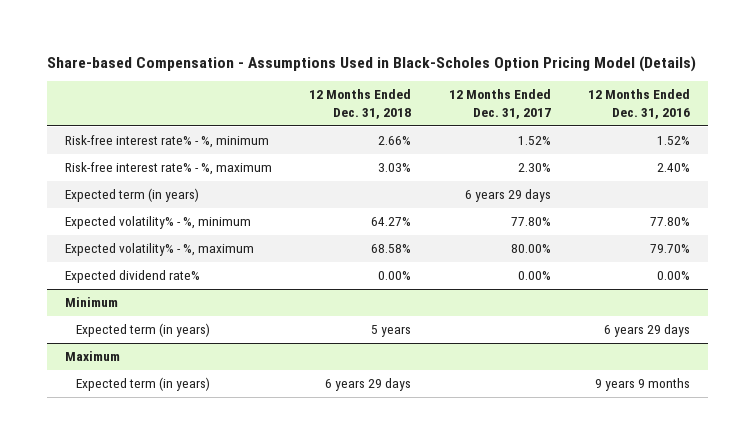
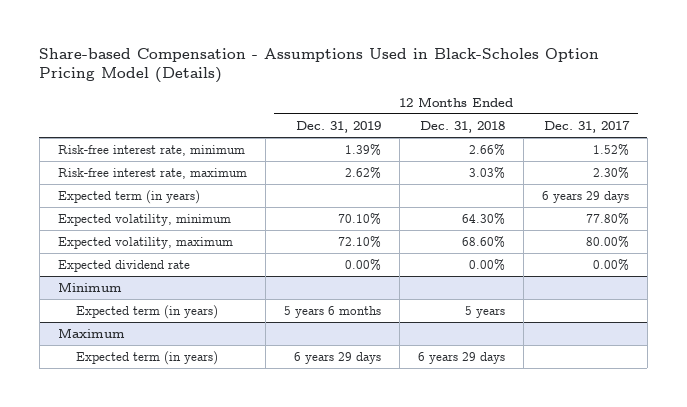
- | 12 Months Ended Dec. 31, 2018 | 12 Months Ended Dec. 31, 2017 | 12 Months Ended Dec. 31, 2016
+ | 12 Months Ended Dec. 31, 2019 | 12 Months Ended Dec. 31, 2018 | 12 Months Ended Dec. 31, 2017
- Risk-free interest rate% - %, minimum | 2.66% | 1.52% | 1.52%
- Risk-free interest rate% - %, maximum | 3.03% | 2.30% | 2.40%
+ Risk-free interest rate, minimum | 1.39% | 2.66% | 1.52%
+ Risk-free interest rate, maximum | 2.62% | 3.03% | 2.30%
- Expected volatility% - %, minimum | 64.27% | 77.80% | 77.80%
- Expected volatility% - %, maximum | 68.58% | 80.00% | 79.70%
- Expected dividend rate% | 0.00% | 0.00% | 0.00%
+ Expected volatility, minimum | 70.10% | 64.30% | 77.80%
+ Expected volatility, maximum | 72.10% | 68.60% | 80.00%
+ Expected dividend rate | 0.00% | 0.00% | 0.00%

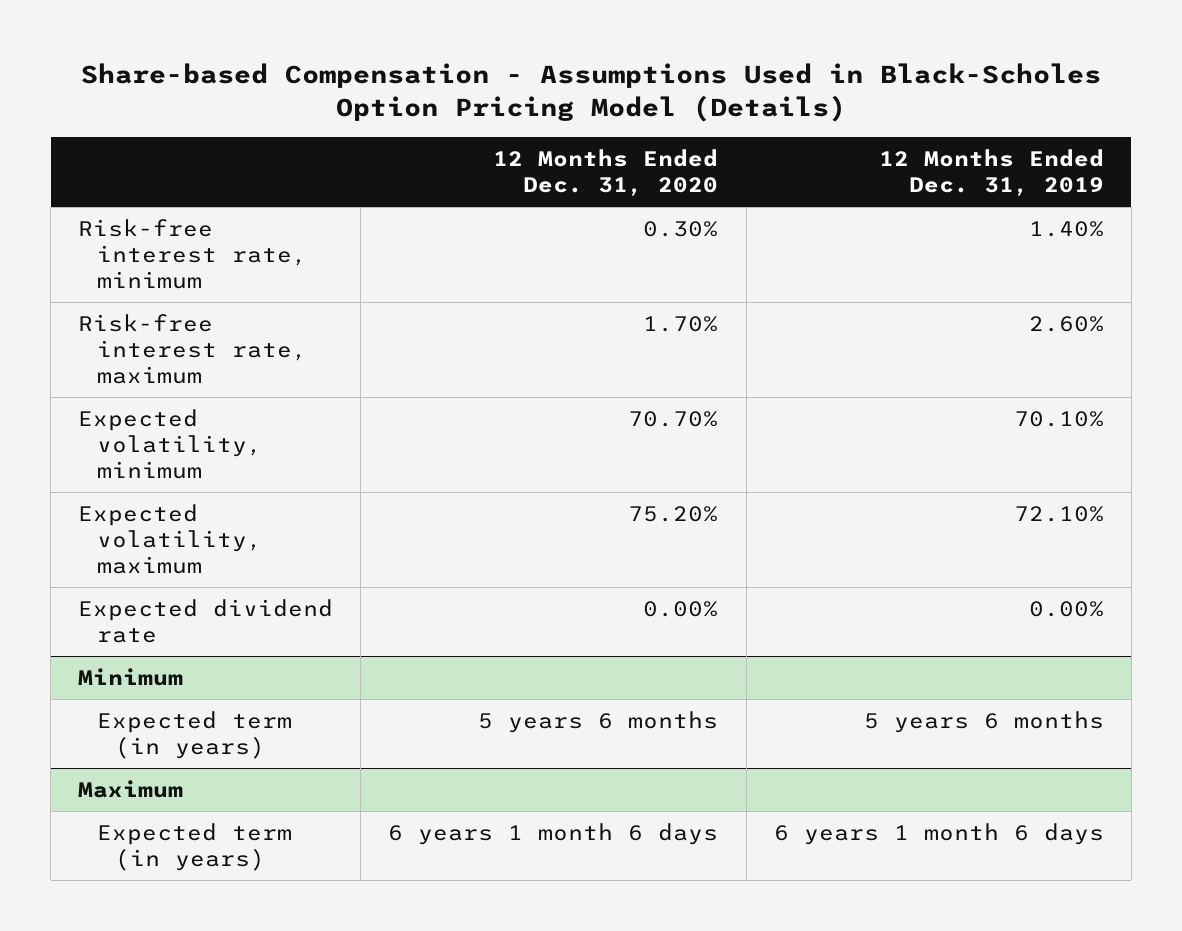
- | 12 Months Ended Dec. 31, 2019 | 12 Months Ended Dec. 31, 2018 | 12 Months Ended Dec. 31, 2017
+ | 12 Months Ended Dec. 31, 2020 | 12 Months Ended Dec. 31, 2019
- Risk-free interest rate, minimum | 1.39% | 2.66% | 1.52%
- Risk-free interest rate, maximum | 2.62% | 3.03% | 2.30%
- Expected term (in years) | | | 6 years 29 days
+ Risk-free interest rate, minimum | 0.30% | 1.40%
+ Risk-free interest rate, maximum | 1.70% | 2.60%
@ Maximum
- Expected term (in years) | 6 years 29 days | 6 years 29 days |
+ Expected term (in years) | 6 years 1 month 6 days | 6 years 1 month 6 days

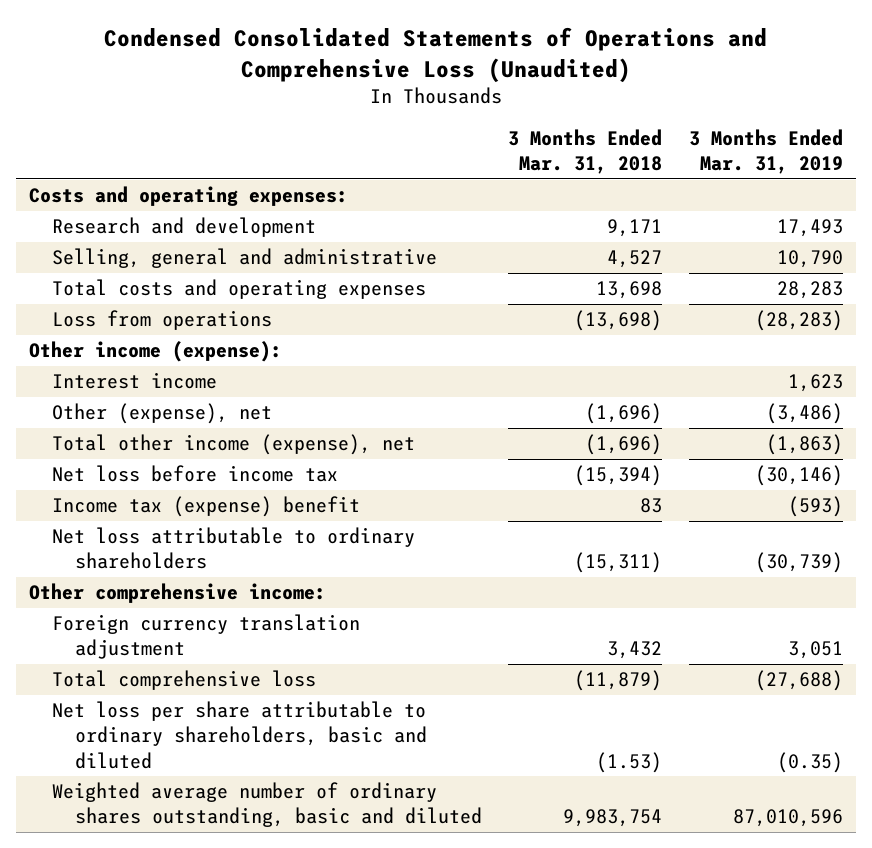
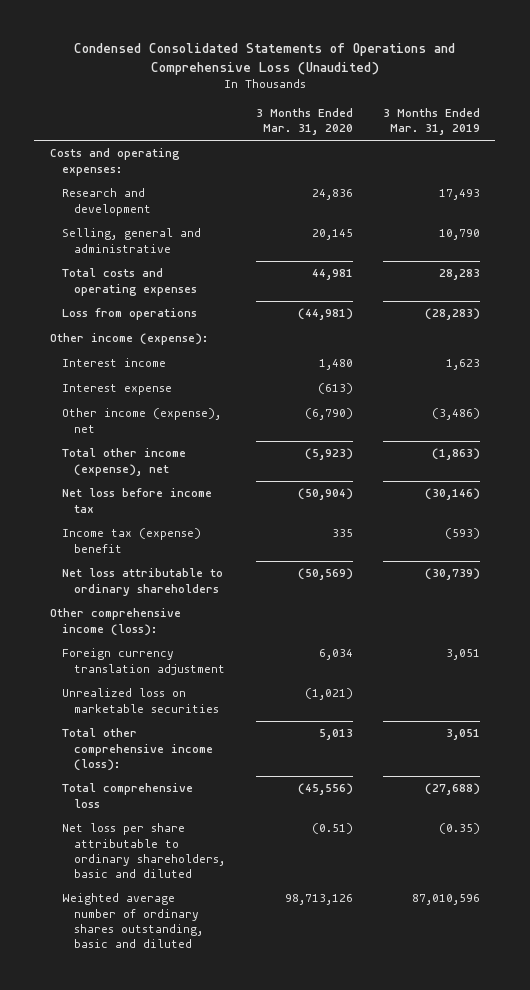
- | 3 Months Ended Mar. 31, 2018 | 3 Months Ended Mar. 31, 2019
+ | 3 Months Ended Mar. 31, 2020 | 3 Months Ended Mar. 31, 2019
- Other (expense), net | (1,696) | (3,486)
+ Interest expense | (613) |
+ Other income (expense), net | (6,790) | (3,486)
- Other comprehensive income:
+ Other comprehensive income (loss):
+ Unrealized loss on marketable securities | (1,021) |
+ Total other comprehensive income (loss): | 5,013 | 3,051

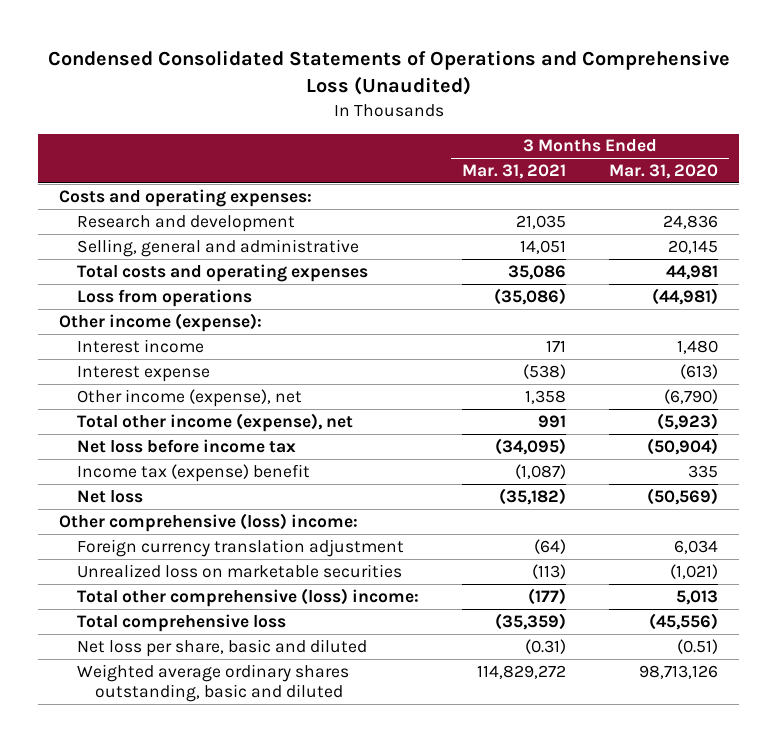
- | 3 Months Ended Mar. 31, 2020 | 3 Months Ended Mar. 31, 2019
+ | 3 Months Ended Mar. 31, 2021 | 3 Months Ended Mar. 31, 2020
- Net loss attributable to ordinary shareholders | (50,569) | (30,739)
- Other comprehensive income (loss):
+ Net loss | (35,182) | (50,569)
+ Other comprehensive (loss) income:
- Total other comprehensive income (loss): | 5,013 | 3,051
+ Total other comprehensive (loss) income: | (177) | 5,013
- Net loss per share attributable to ordinary shareholders, basic and diluted | (0.51) | (0.35)
- Weighted average number of ordinary shares outstanding, basic and diluted | 98,713,126 | 87,010,596
+ Net loss per share, basic and diluted | (0.31) | (0.51)
+ Weighted average ordinary shares outstanding, basic and diluted | 114,829,272 | 98,713,126

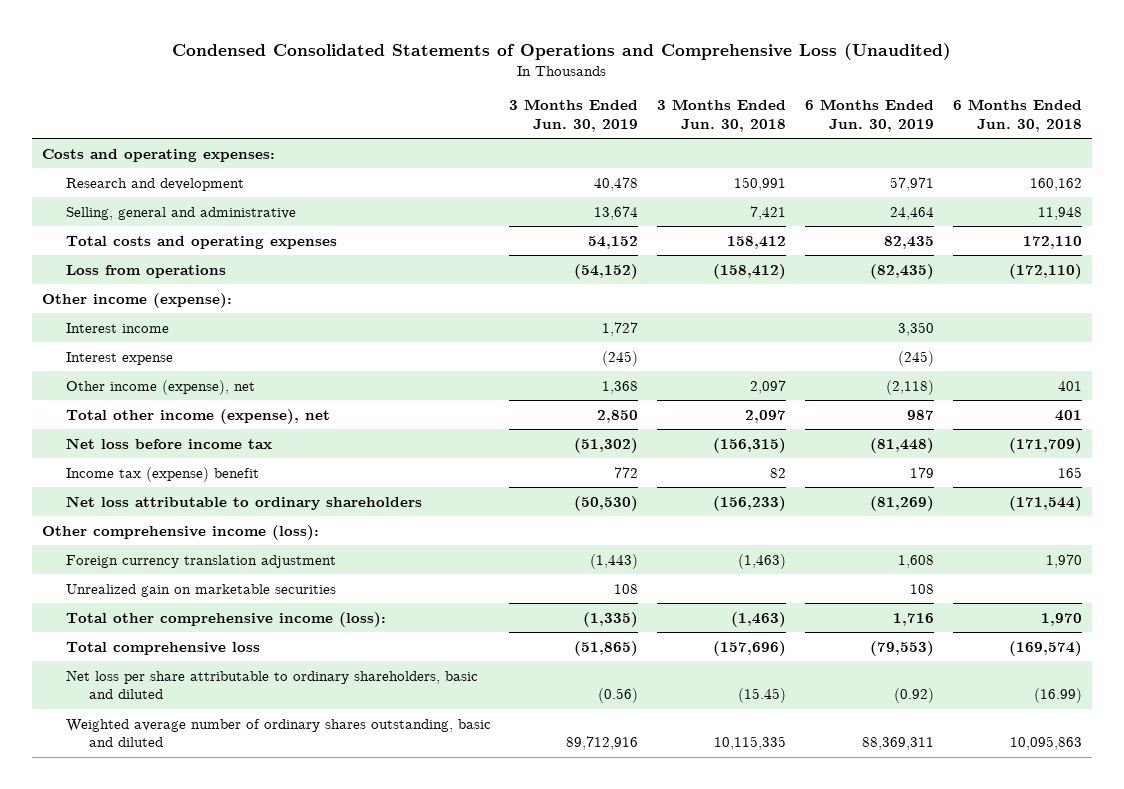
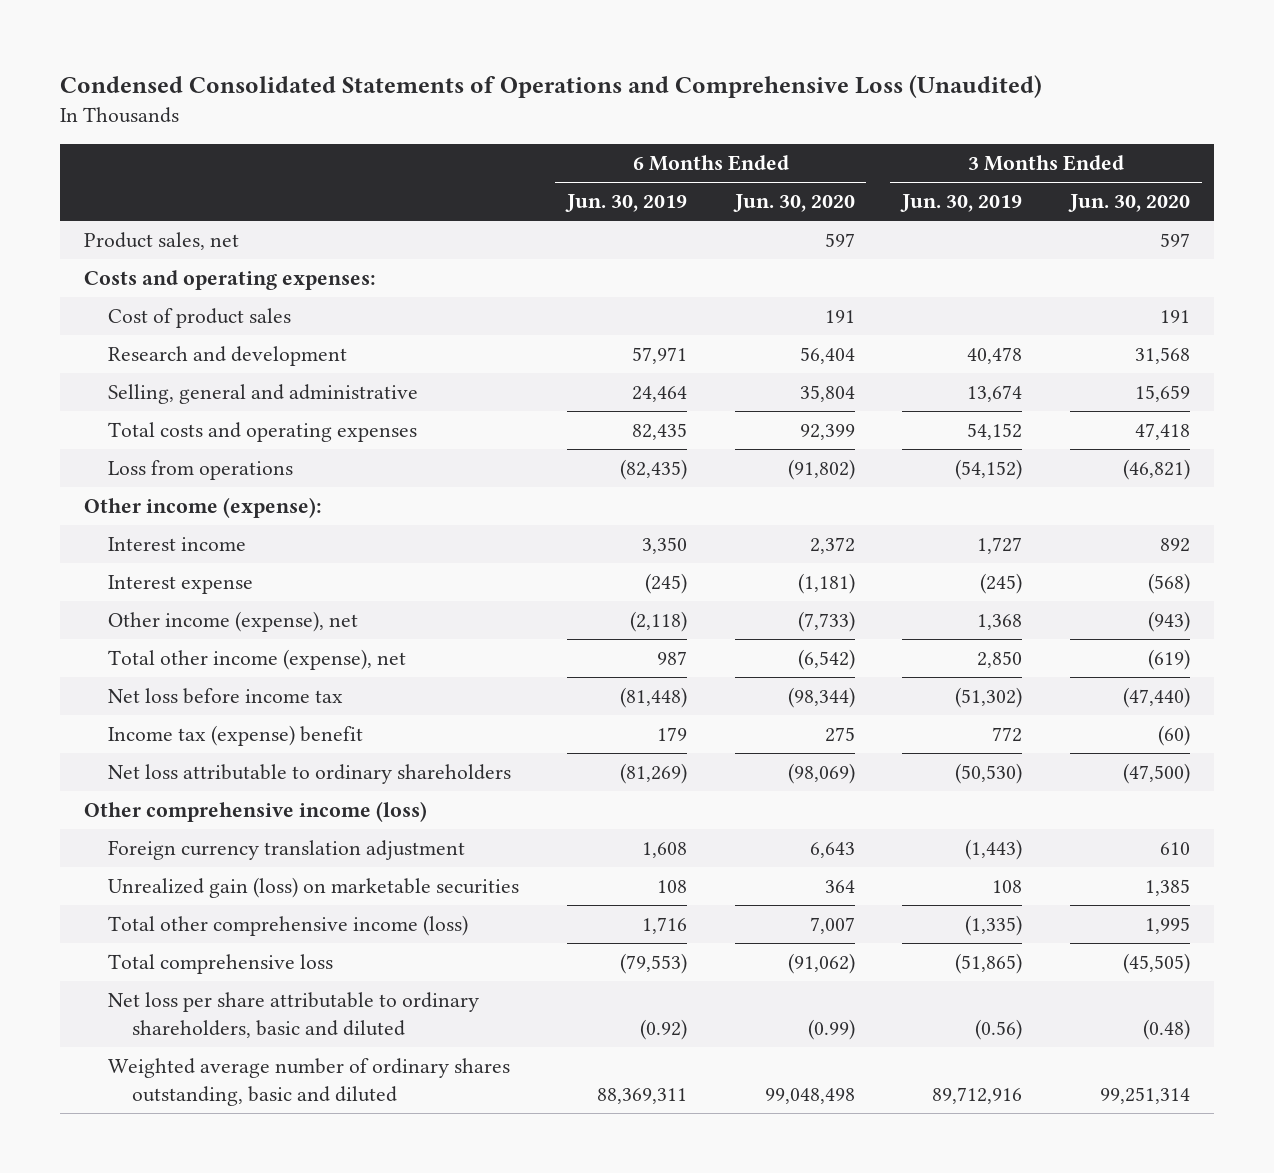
- | 3 Months Ended Jun. 30, 2019 | 3 Months Ended Jun. 30, 2018 | 6 Months Ended Jun. 30, 2019 | 6 Months Ended Jun. 30, 2018
+ | 6 Months Ended Jun. 30, 2019 | 6 Months Ended Jun. 30, 2020 | 3 Months Ended Jun. 30, 2019 | 3 Months Ended Jun. 30, 2020
+ Product sales, net | | 597 | | 597
+ Cost of product sales | | 191 | | 191
- Other comprehensive income (loss):
+ Other comprehensive income (loss)
- Unrealized gain on marketable securities | 108 | | 108 |
- Total other comprehensive income (loss): | (1,335) | (1,463) | 1,716 | 1,970
+ Unrealized gain (loss) on marketable securities | 108 | 364 | 108 | 1,385
+ Total other comprehensive income (loss) | 1,716 | 7,007 | (1,335) | 1,995

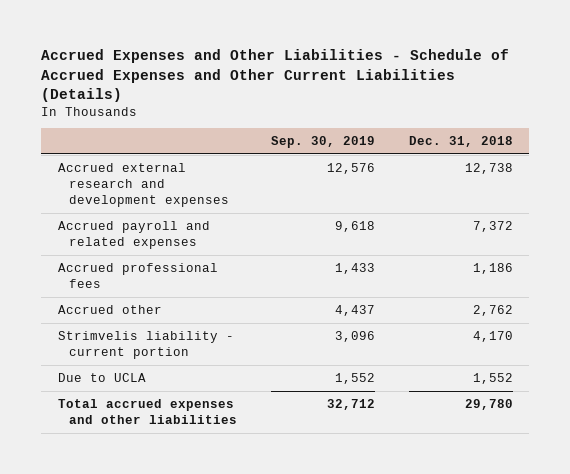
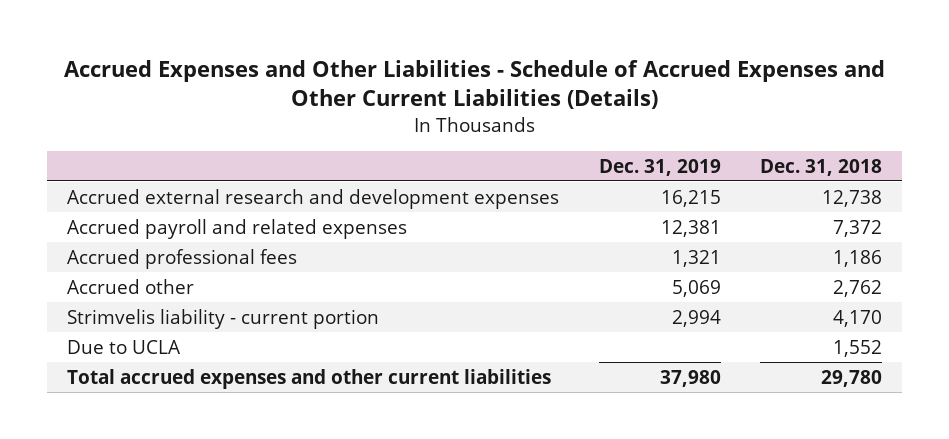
- | Sep. 30, 2019 | Dec. 31, 2018
+ | Dec. 31, 2019 | Dec. 31, 2018
- Total accrued expenses and other liabilities | 32,712 | 29,780
+ Total accrued expenses and other current liabilities | 37,980 | 29,780

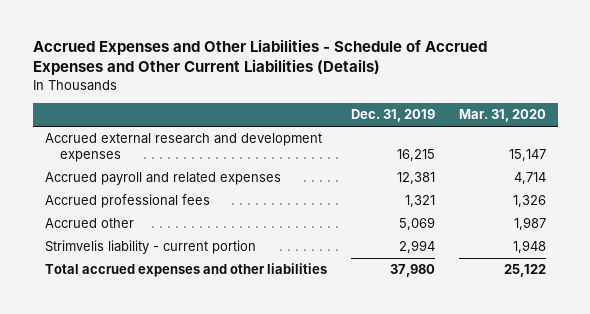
- | Dec. 31, 2019 | Dec. 31, 2018
+ | Dec. 31, 2019 | Mar. 31, 2020
- Due to UCLA | | 1,552
- Total accrued expenses and other current liabilities | 37,980 | 29,780
+ Total accrued expenses and other liabilities | 37,980 | 25,122

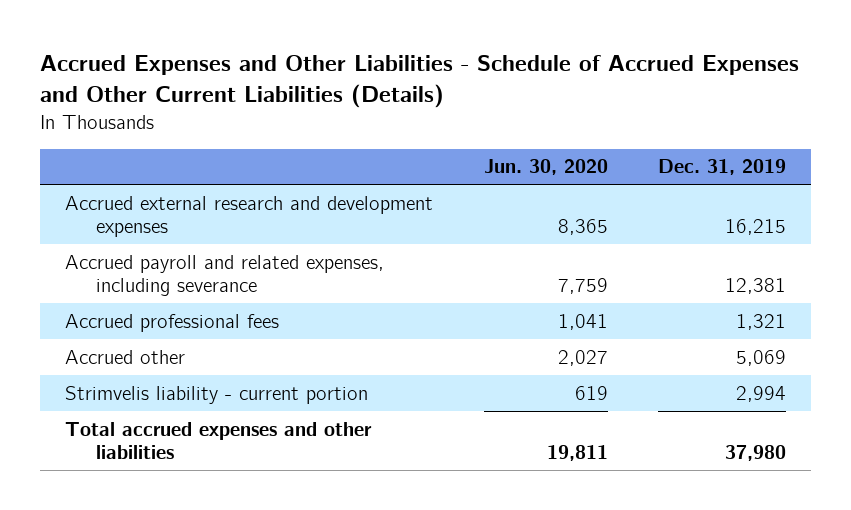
- | Dec. 31, 2019 | Mar. 31, 2020
+ | Jun. 30, 2020 | Dec. 31, 2019
- Accrued payroll and related expenses | 12,381 | 4,714
+ Accrued payroll and related expenses, including severance | 7,759 | 12,381

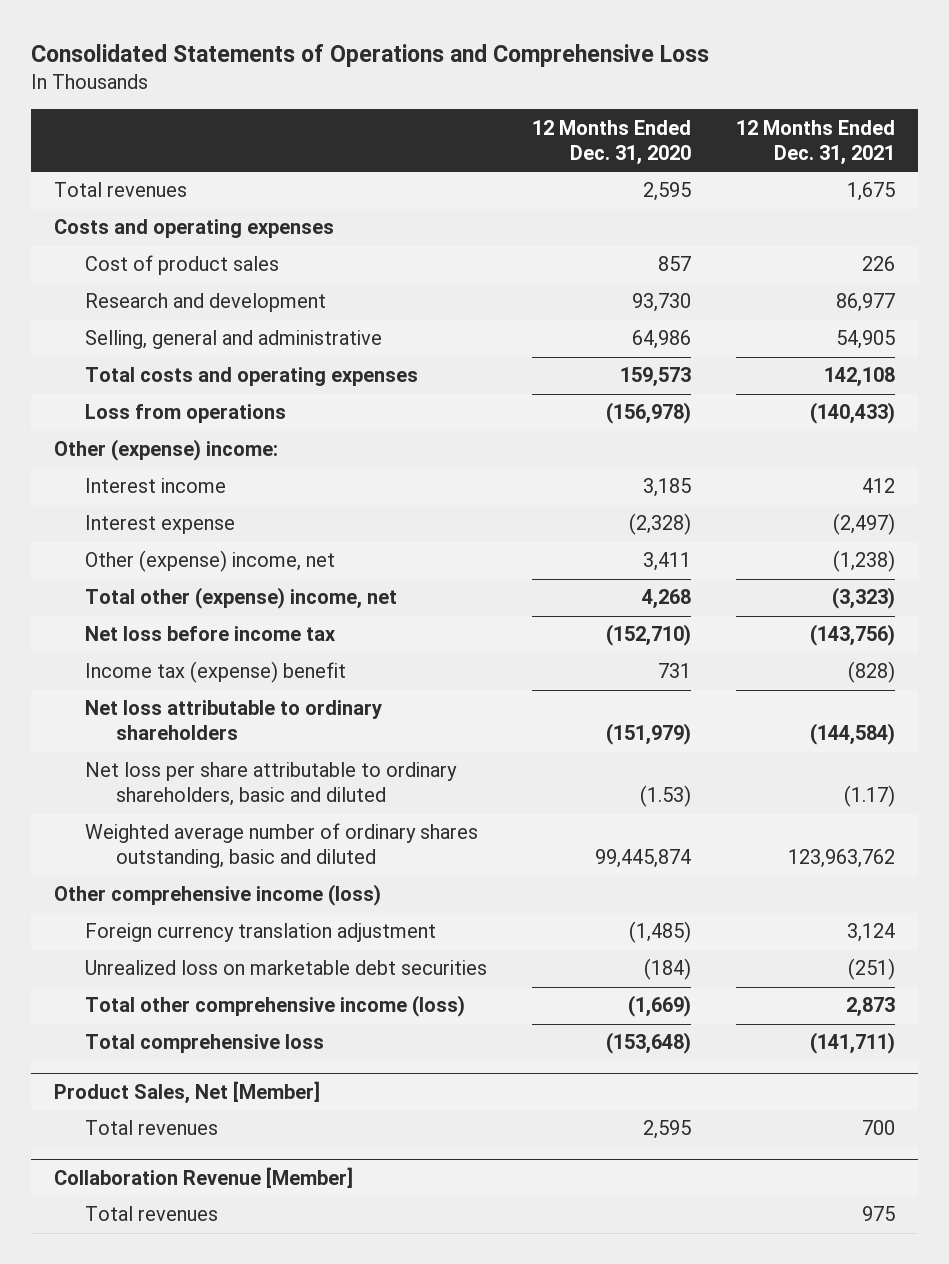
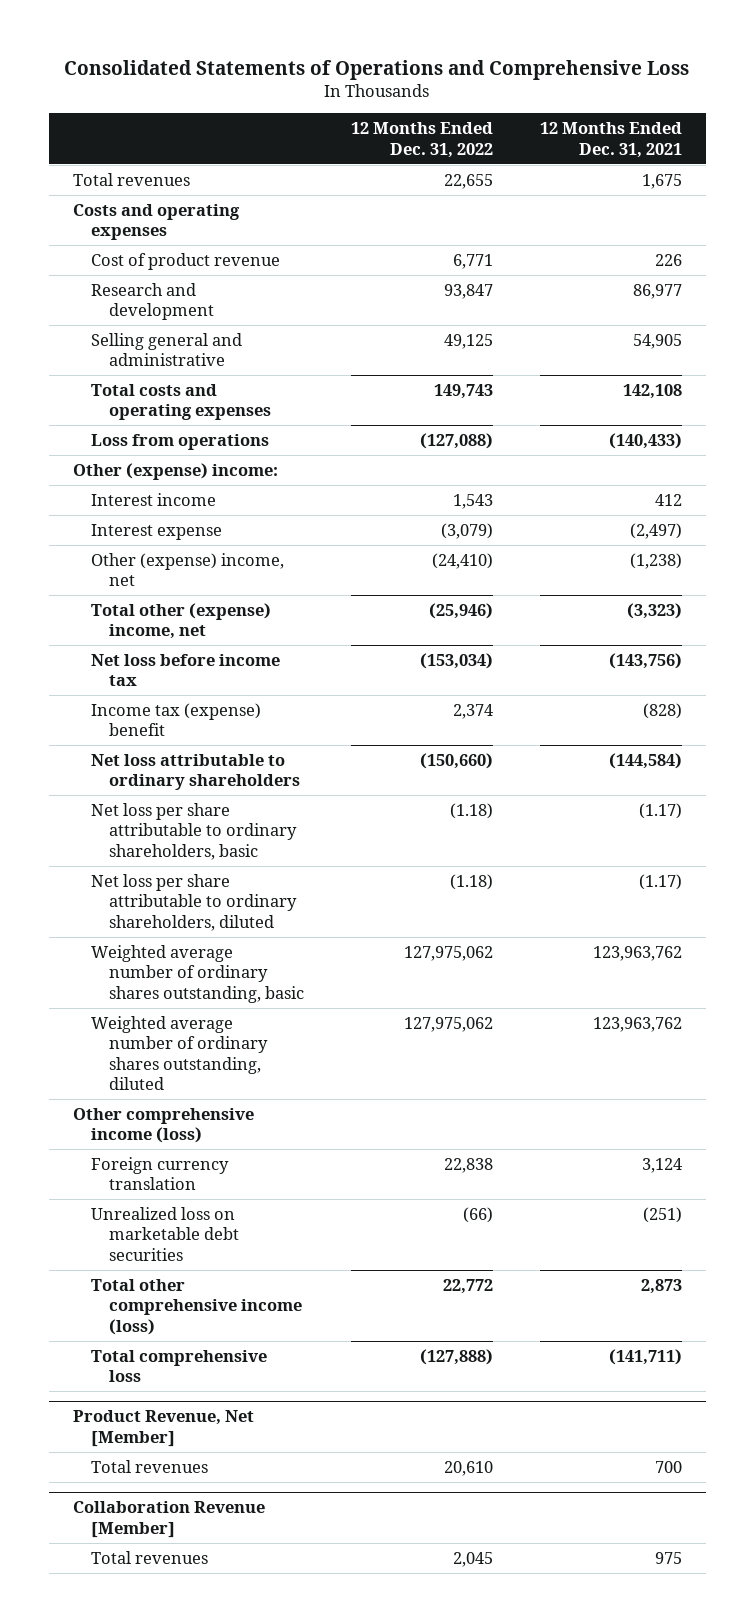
- | 12 Months Ended Dec. 31, 2020 | 12 Months Ended Dec. 31, 2021
+ | 12 Months Ended Dec. 31, 2022 | 12 Months Ended Dec. 31, 2021
- Cost of product sales | 857 | 226
+ Cost of product revenue | 6,771 | 226
- Selling, general and administrative | 64,986 | 54,905
+ Selling general and administrative | 49,125 | 54,905
- Net loss per share attributable to ordinary shareholders, basic and diluted | (1.53) | (1.17)
- Weighted average number of ordinary shares outstanding, basic and diluted | 99,445,874 | 123,963,762
+ Net loss per share attributable to ordinary shareholders, basic | (1.18) | (1.17)
+ Net loss per share attributable to ordinary shareholders, diluted | (1.18) | (1.17)
+ Weighted average number of ordinary shares outstanding, basic | 127,975,062 | 123,963,762
+ Weighted average number of ordinary shares outstanding, diluted | 127,975,062 | 123,963,762
- Foreign currency translation adjustment | (1,485) | 3,124
+ Foreign currency translation | 22,838 | 3,124
- Product Sales, Net [Member]
+ Product Revenue, Net [Member]

